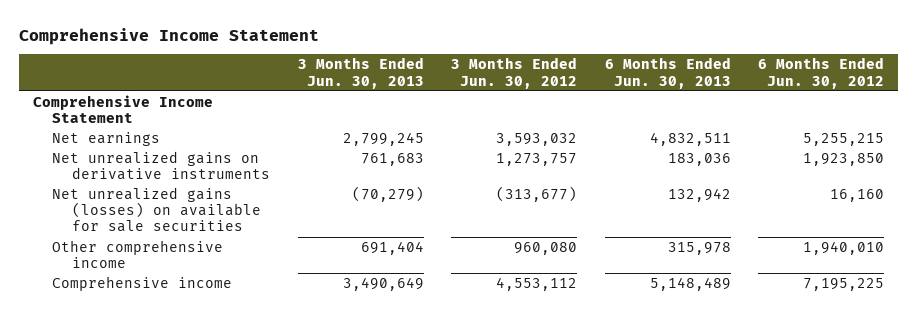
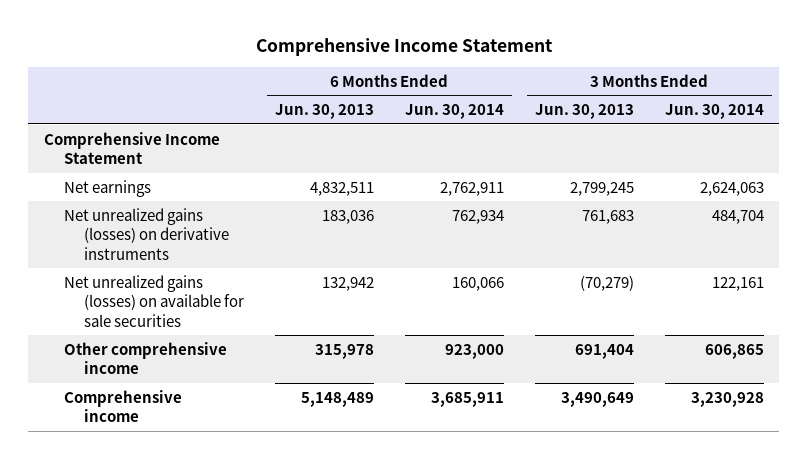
- | 3 Months Ended Jun. 30, 2013 | 3 Months Ended Jun. 30, 2012 | 6 Months Ended Jun. 30, 2013 | 6 Months Ended Jun. 30, 2012
+ | 6 Months Ended Jun. 30, 2013 | 6 Months Ended Jun. 30, 2014 | 3 Months Ended Jun. 30, 2013 | 3 Months Ended Jun. 30, 2014
- Net unrealized gains on derivative instruments | 761,683 | 1,273,757 | 183,036 | 1,923,850
+ Net unrealized gains (losses) on derivative instruments | 183,036 | 762,934 | 761,683 | 484,704

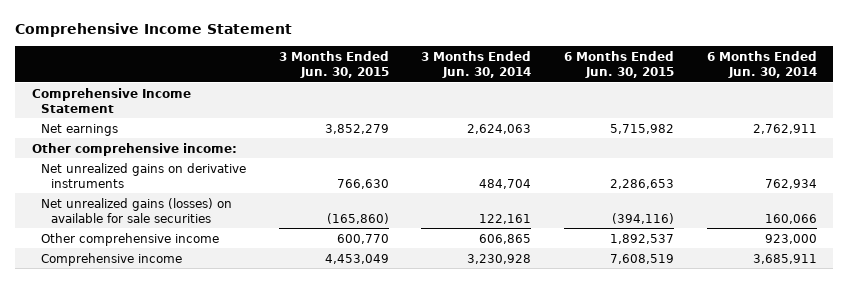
- | 6 Months Ended Jun. 30, 2013 | 6 Months Ended Jun. 30, 2014 | 3 Months Ended Jun. 30, 2013 | 3 Months Ended Jun. 30, 2014
+ | 3 Months Ended Jun. 30, 2015 | 3 Months Ended Jun. 30, 2014 | 6 Months Ended Jun. 30, 2015 | 6 Months Ended Jun. 30, 2014
- Net unrealized gains (losses) on derivative instruments | 183,036 | 762,934 | 761,683 | 484,704
+ Other comprehensive income:
+ Net unrealized gains on derivative instruments | 766,630 | 484,704 | 2,286,653 | 762,934

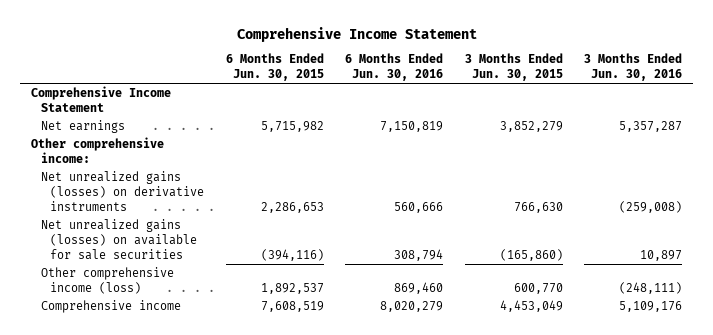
- | 3 Months Ended Jun. 30, 2015 | 3 Months Ended Jun. 30, 2014 | 6 Months Ended Jun. 30, 2015 | 6 Months Ended Jun. 30, 2014
+ | 6 Months Ended Jun. 30, 2015 | 6 Months Ended Jun. 30, 2016 | 3 Months Ended Jun. 30, 2015 | 3 Months Ended Jun. 30, 2016
- Net unrealized gains on derivative instruments | 766,630 | 484,704 | 2,286,653 | 762,934
+ Net unrealized gains (losses) on derivative instruments | 2,286,653 | 560,666 | 766,630 | (259,008)
- Other comprehensive income | 600,770 | 606,865 | 1,892,537 | 923,000
+ Other comprehensive income (loss) | 1,892,537 | 869,460 | 600,770 | (248,111)

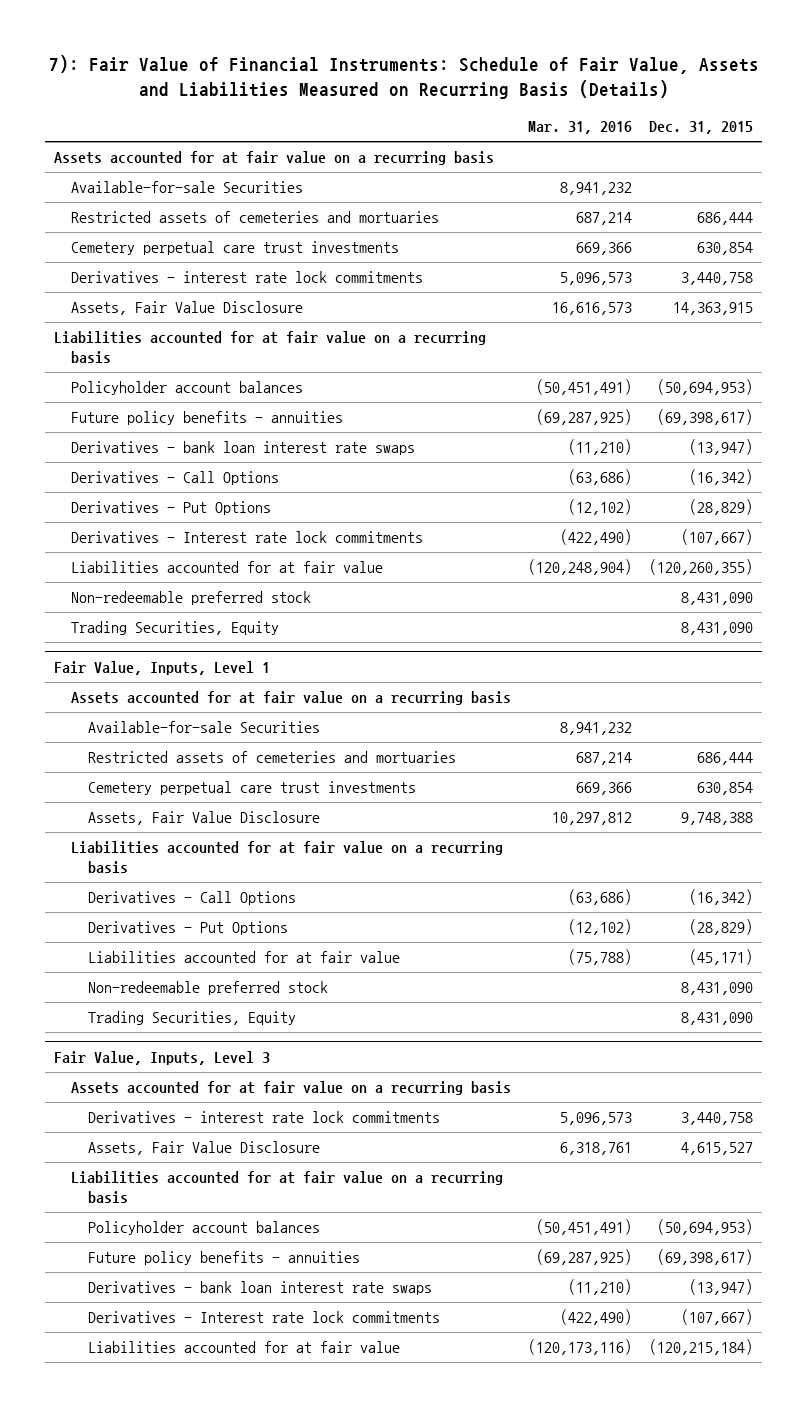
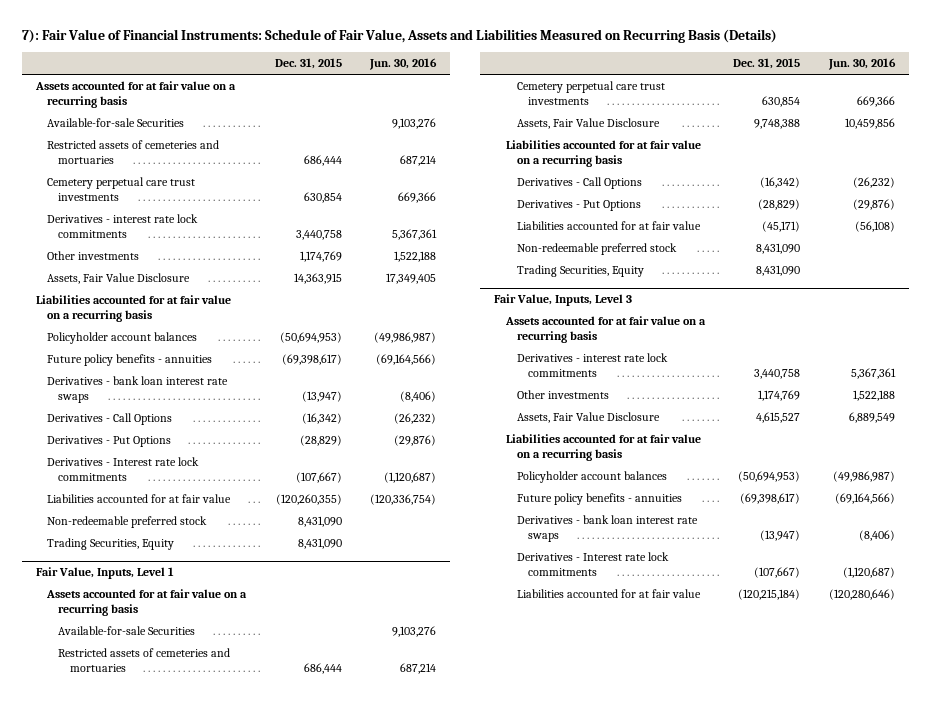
- | Mar. 31, 2016 | Dec. 31, 2015
+ | Dec. 31, 2015 | Jun. 30, 2016
+ Other investments | 1,174,769 | 1,522,188
@ Fair Value, Inputs, Level 3
+ Other investments | 1,174,769 | 1,522,188

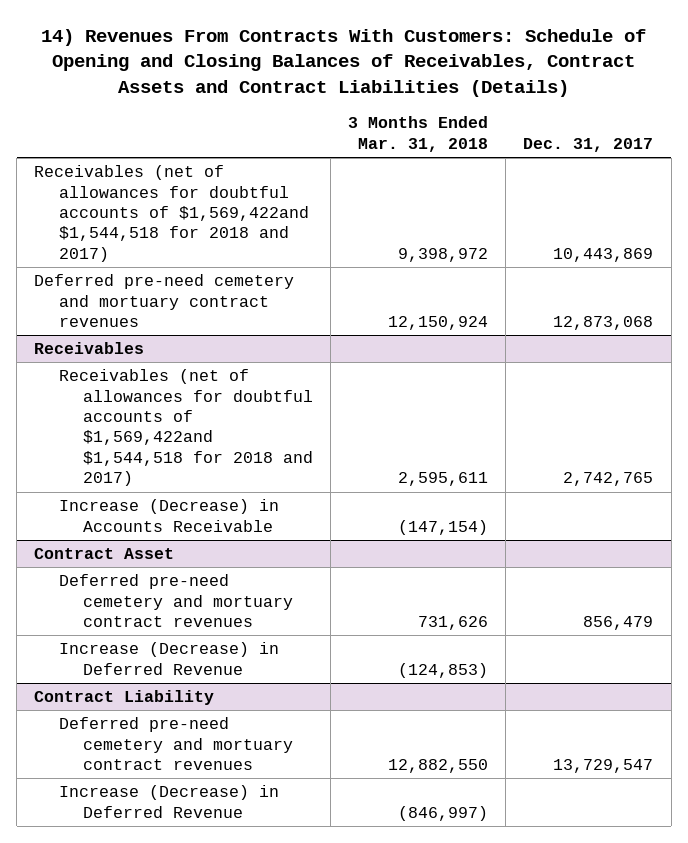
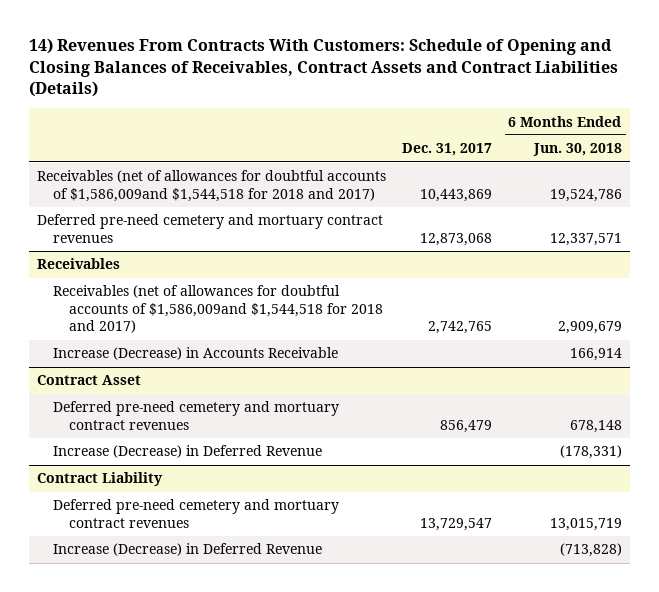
- | 3 Months Ended Mar. 31, 2018 | Dec. 31, 2017
+ | Dec. 31, 2017 | 6 Months Ended Jun. 30, 2018
- Receivables (net of allowances for doubtful accounts of $1,569,422and $1,544,518 for 2018 and 2017) | 9,398,972 | 10,443,869
+ Receivables (net of allowances for doubtful accounts of $1,586,009and $1,544,518 for 2018 and 2017) | 10,443,869 | 19,524,786
@ Receivables
- Receivables (net of allowances for doubtful accounts of $1,569,422and $1,544,518 for 2018 and 2017) | 2,595,611 | 2,742,765
+ Receivables (net of allowances for doubtful accounts of $1,586,009and $1,544,518 for 2018 and 2017) | 2,742,765 | 2,909,679

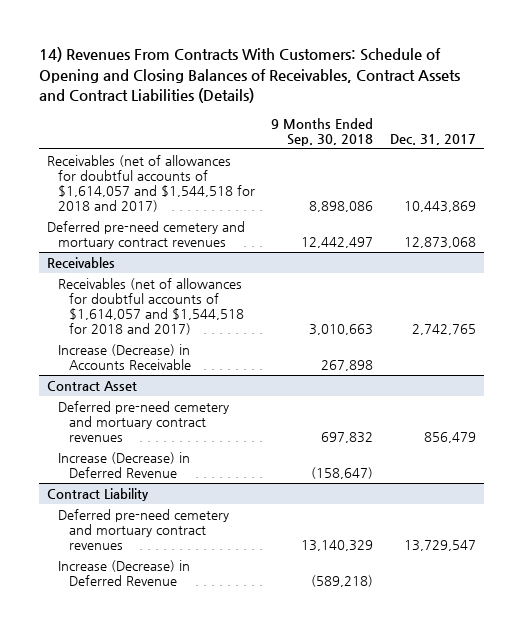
- | Dec. 31, 2017 | 6 Months Ended Jun. 30, 2018
+ | 9 Months Ended Sep. 30, 2018 | Dec. 31, 2017
- Receivables (net of allowances for doubtful accounts of $1,586,009and $1,544,518 for 2018 and 2017) | 10,443,869 | 19,524,786
+ Receivables (net of allowances for doubtful accounts of $1,614,057 and $1,544,518 for 2018 and 2017) | 8,898,086 | 10,443,869
@ Receivables
- Receivables (net of allowances for doubtful accounts of $1,586,009and $1,544,518 for 2018 and 2017) | 2,742,765 | 2,909,679
+ Receivables (net of allowances for doubtful accounts of $1,614,057 and $1,544,518 for 2018 and 2017) | 3,010,663 | 2,742,765

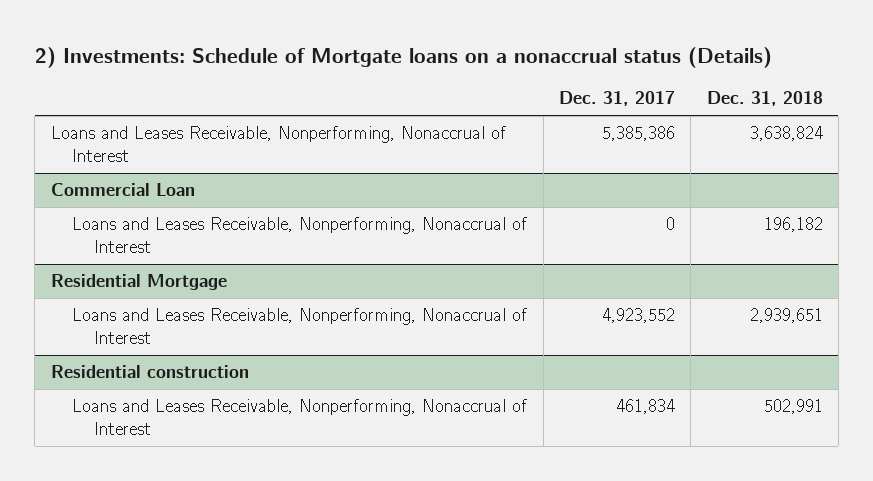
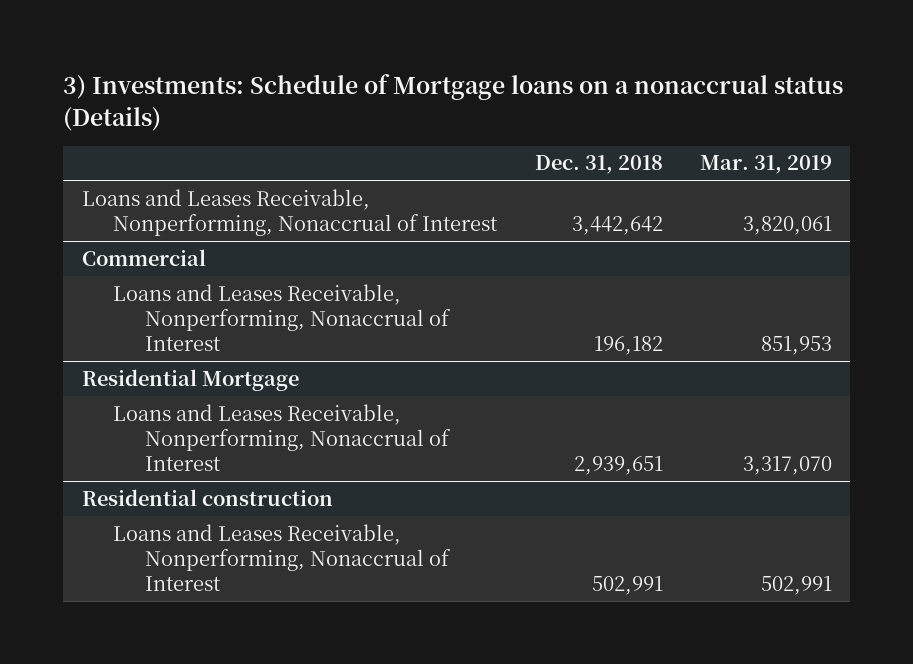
- 2) Investments: Schedule of Mortgate loans on a nonaccrual status (Details)
+ 3) Investments: Schedule of Mortgage loans on a nonaccrual status (Details)
- | Dec. 31, 2017 | Dec. 31, 2018
+ | Dec. 31, 2018 | Mar. 31, 2019
- Loans and Leases Receivable, Nonperforming, Nonaccrual of Interest | 5,385,386 | 3,638,824
- Commercial Loan
+ Loans and Leases Receivable, Nonperforming, Nonaccrual of Interest | 3,442,642 | 3,820,061
+ Commercial

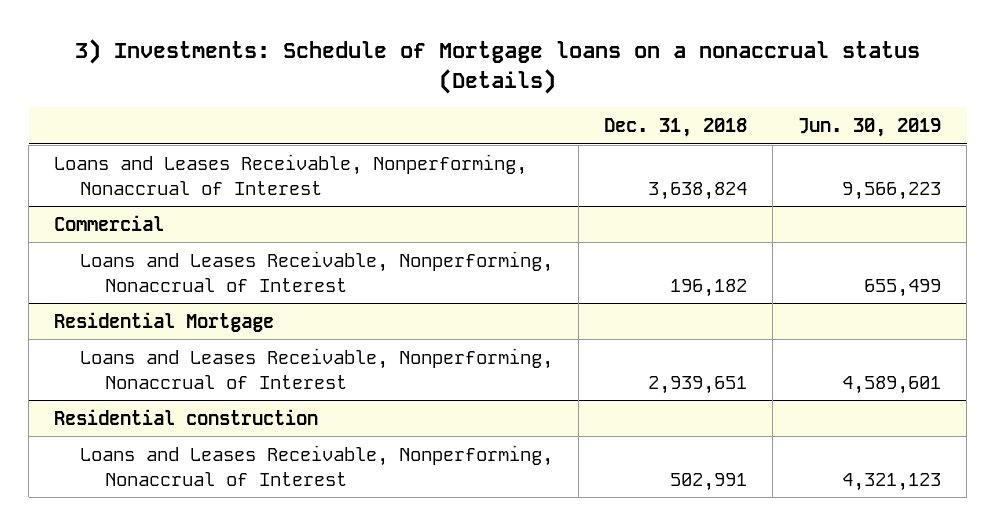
- | Dec. 31, 2018 | Mar. 31, 2019
+ | Dec. 31, 2018 | Jun. 30, 2019
- Loans and Leases Receivable, Nonperforming, Nonaccrual of Interest | 3,442,642 | 3,820,061
+ Loans and Leases Receivable, Nonperforming, Nonaccrual of Interest | 3,638,824 | 9,566,223

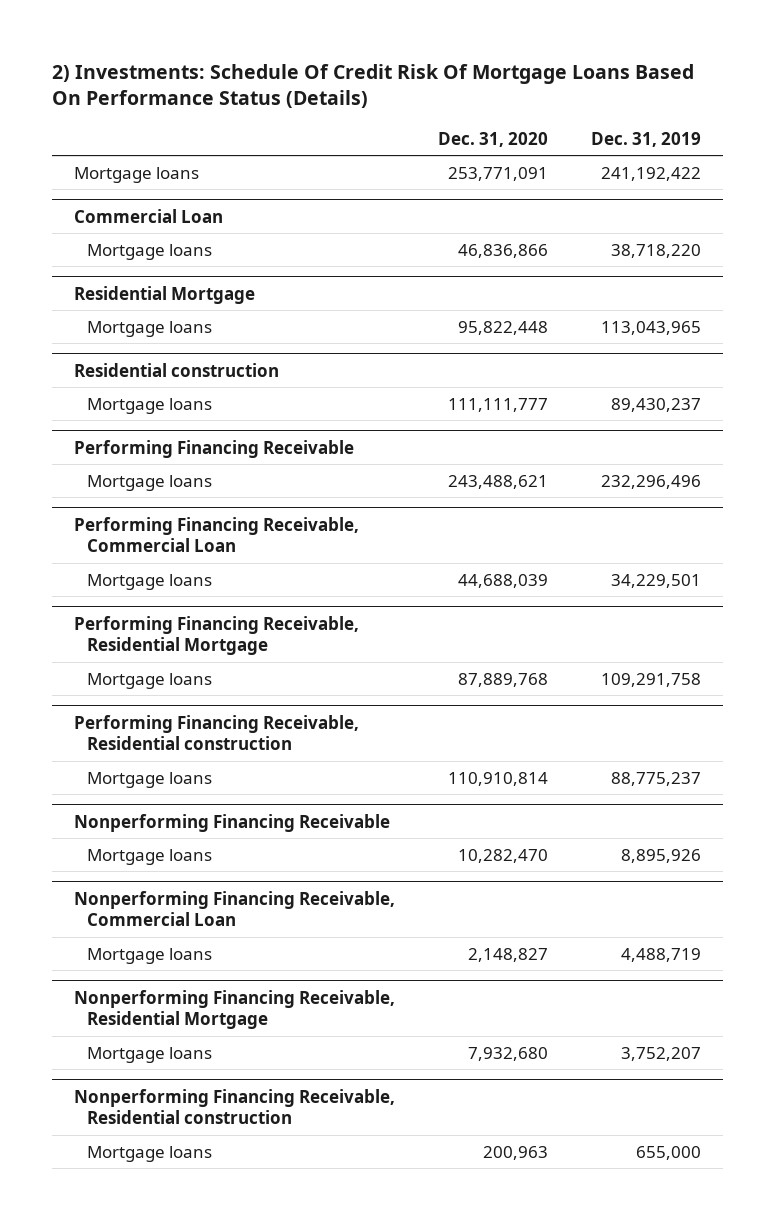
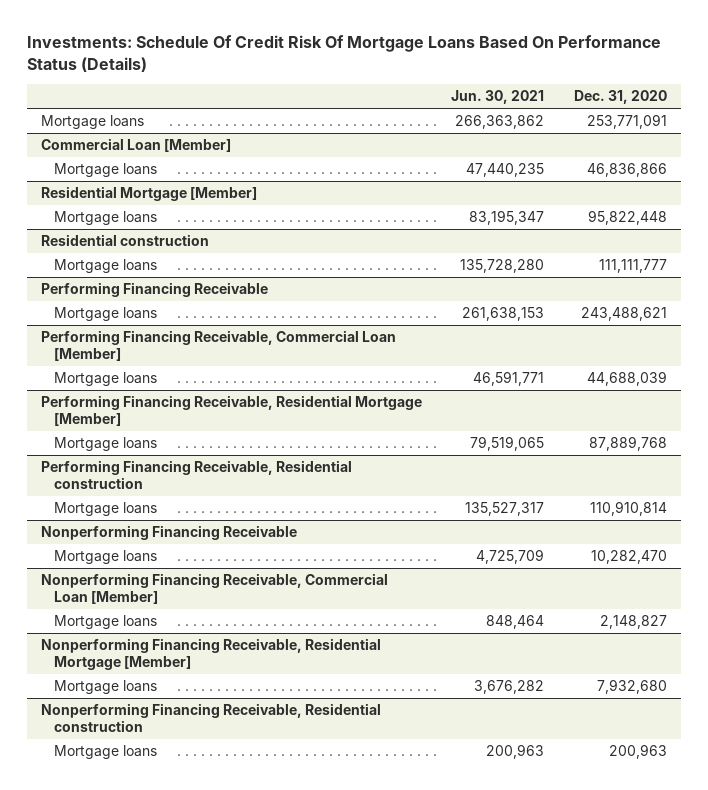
- 2) Investments: Schedule Of Credit Risk Of Mortgage Loans Based On Performance Status (Details)
+ Investments: Schedule Of Credit Risk Of Mortgage Loans Based On Performance Status (Details)
- | Dec. 31, 2020 | Dec. 31, 2019
+ | Jun. 30, 2021 | Dec. 31, 2020
- Commercial Loan
+ Commercial Loan [Member]
- Residential Mortgage
+ Residential Mortgage [Member]
- Performing Financing Receivable, Commercial Loan
+ Performing Financing Receivable, Commercial Loan [Member]
- Performing Financing Receivable, Residential Mortgage
+ Performing Financing Receivable, Residential Mortgage [Member]
- Nonperforming Financing Receivable, Commercial Loan
+ Nonperforming Financing Receivable, Commercial Loan [Member]
- Nonperforming Financing Receivable, Residential Mortgage
+ Nonperforming Financing Receivable, Residential Mortgage [Member]

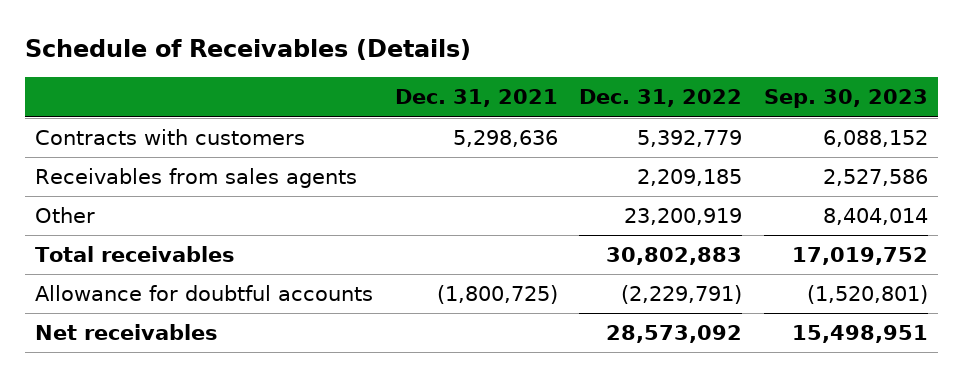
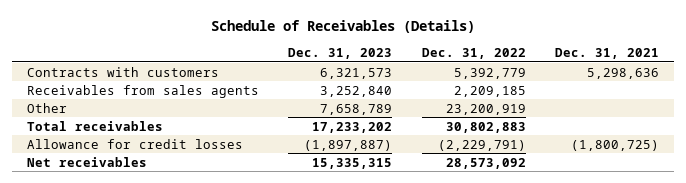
- | Dec. 31, 2021 | Dec. 31, 2022 | Sep. 30, 2023
+ | Dec. 31, 2023 | Dec. 31, 2022 | Dec. 31, 2021
- Allowance for doubtful accounts | (1,800,725) | (2,229,791) | (1,520,801)
+ Allowance for credit losses | (1,897,887) | (2,229,791) | (1,800,725)

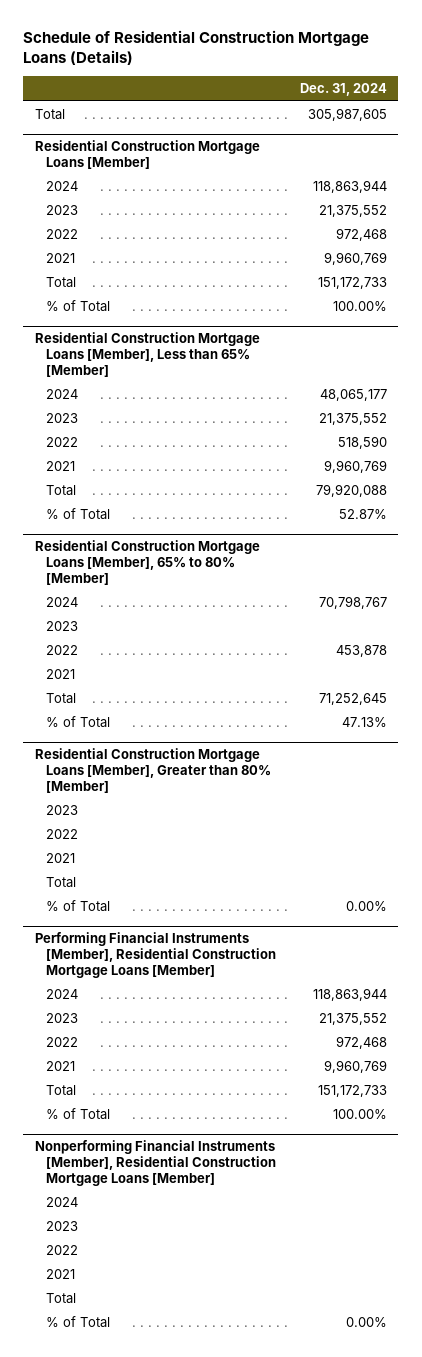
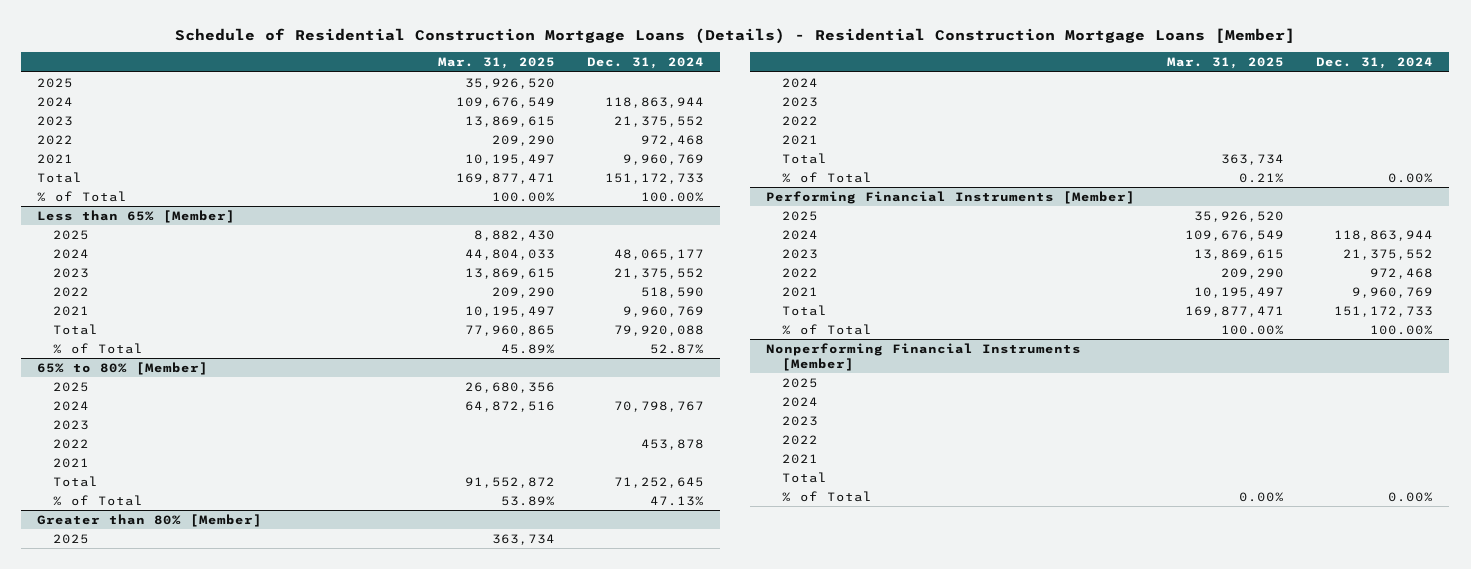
- Schedule of Residential Construction Mortgage Loans (Details)
+ Schedule of Residential Construction Mortgage Loans (Details) - Residential Construction Mortgage Loans [Member]
- | Dec. 31, 2024
+ | Mar. 31, 2025 | Dec. 31, 2024
- Total | 305,987,605
- Residential Construction Mortgage Loans [Member]
+ 2025 | 35,926,520 |
- Residential Construction Mortgage Loans [Member], Less than 65% [Member]
+ Less than 65% [Member]
+ 2025 | 8,882,430 |
- Residential Construction Mortgage Loans [Member], 65% to 80% [Member]
+ 65% to 80% [Member]
+ 2025 | 26,680,356 |
- Residential Construction Mortgage Loans [Member], Greater than 80% [Member]
+ Greater than 80% [Member]
+ 2025 | 363,734 |
+ 2024
- Performing Financial Instruments [Member], Residential Construction Mortgage Loans [Member]
+ Performing Financial Instruments [Member]
+ 2025 | 35,926,520 |
- Nonperforming Financial Instruments [Member], Residential Construction Mortgage Loans [Member]
+ Nonperforming Financial Instruments [Member]
+ 2025

